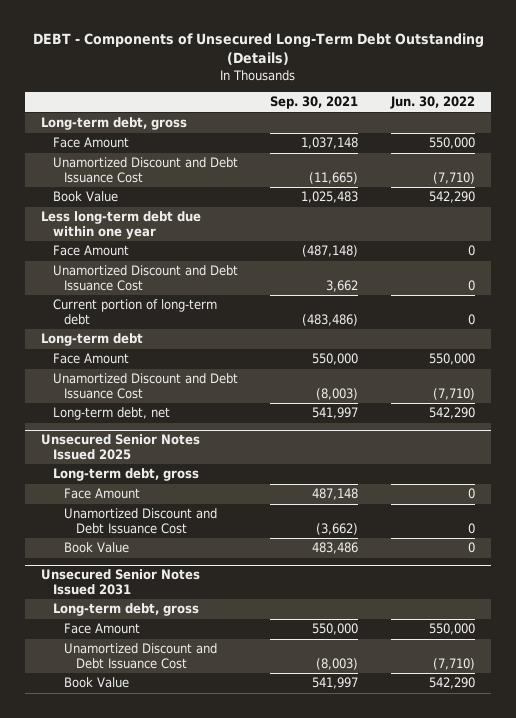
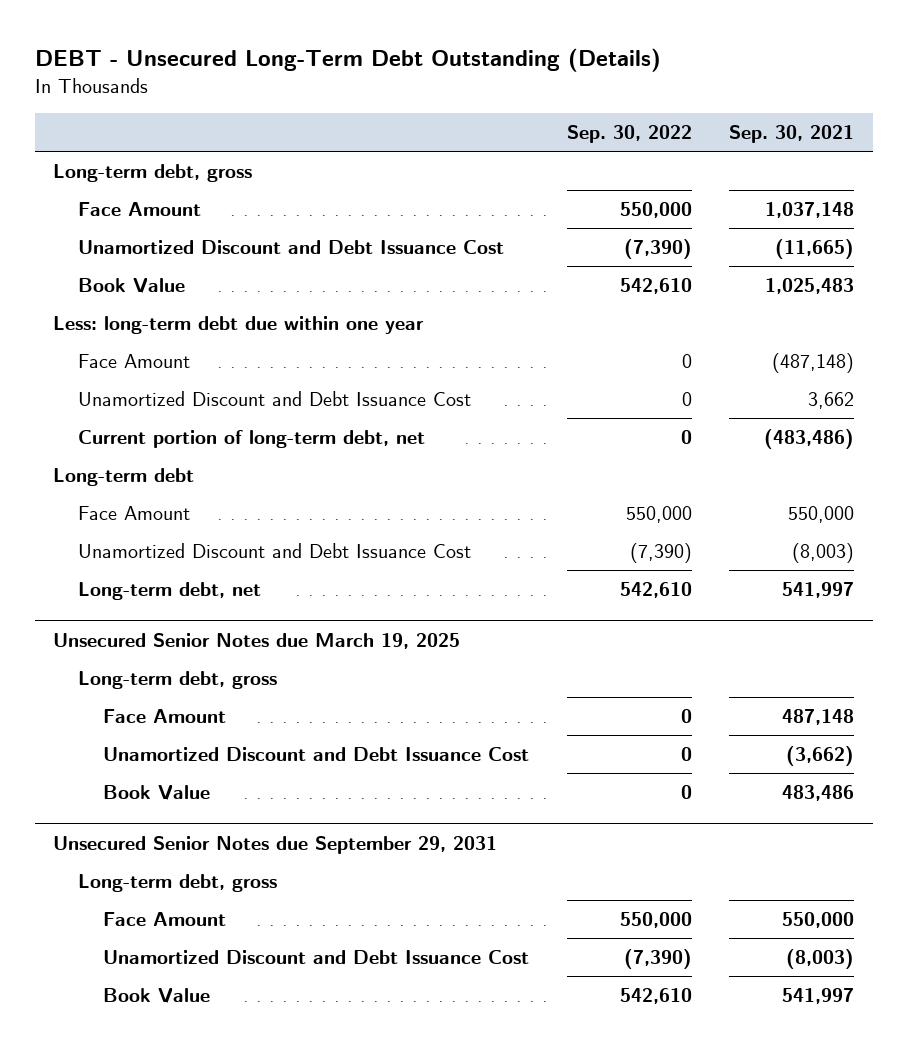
- DEBT - Components of Unsecured Long-Term Debt Outstanding (Details)
+ DEBT - Unsecured Long-Term Debt Outstanding (Details)
- | Sep. 30, 2021 | Jun. 30, 2022
+ | Sep. 30, 2022 | Sep. 30, 2021
- Less long-term debt due within one year
+ Less: long-term debt due within one year
- Current portion of long-term debt | (483,486) | 0
+ Current portion of long-term debt, net | 0 | (483,486)
- Unsecured Senior Notes Issued 2025
+ Unsecured Senior Notes due March 19, 2025
- Unsecured Senior Notes Issued 2031
+ Unsecured Senior Notes due September 29, 2031

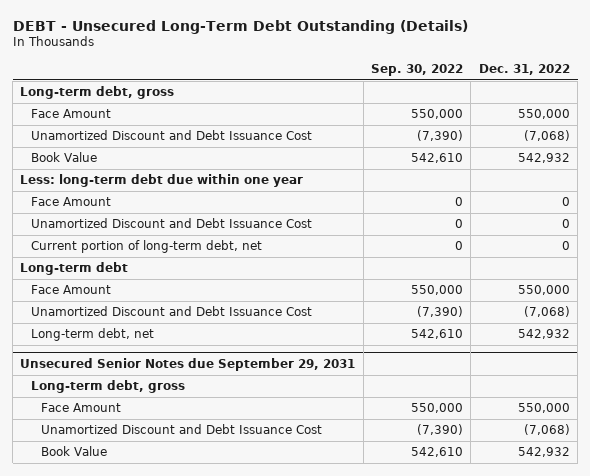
- | Sep. 30, 2022 | Sep. 30, 2021
+ | Sep. 30, 2022 | Dec. 31, 2022
- Unsecured Senior Notes due March 19, 2025
- Long-term debt, gross
- Face Amount | 0 | 487,148
- Unamortized Discount and Debt Issuance Cost | 0 | (3,662)
- Book Value | 0 | 483,486

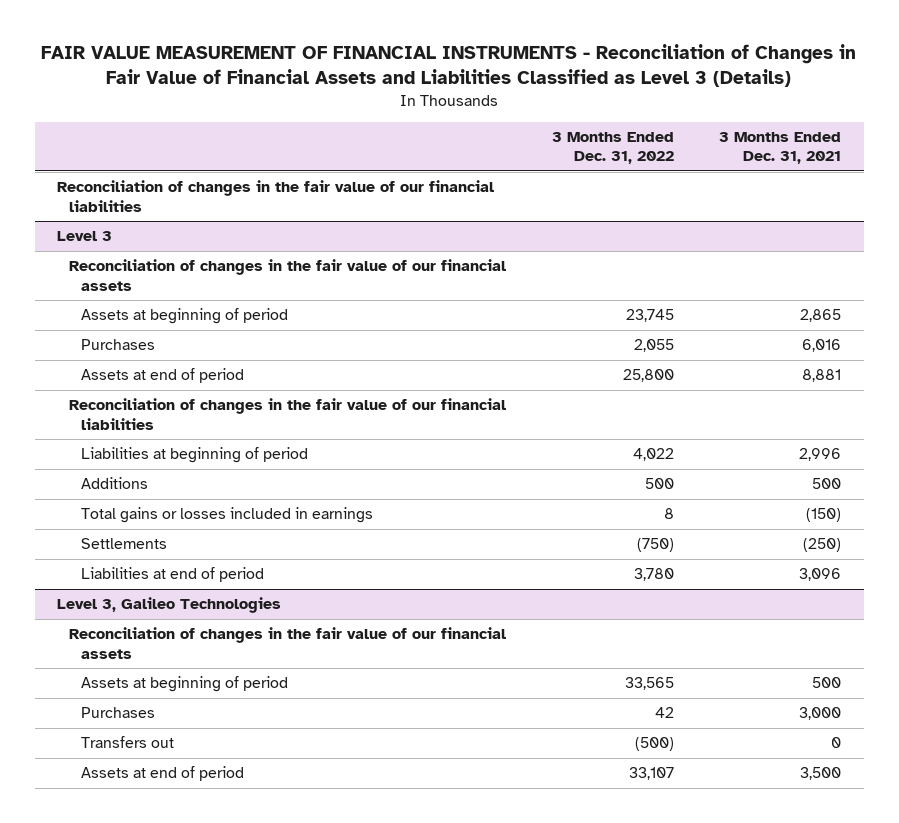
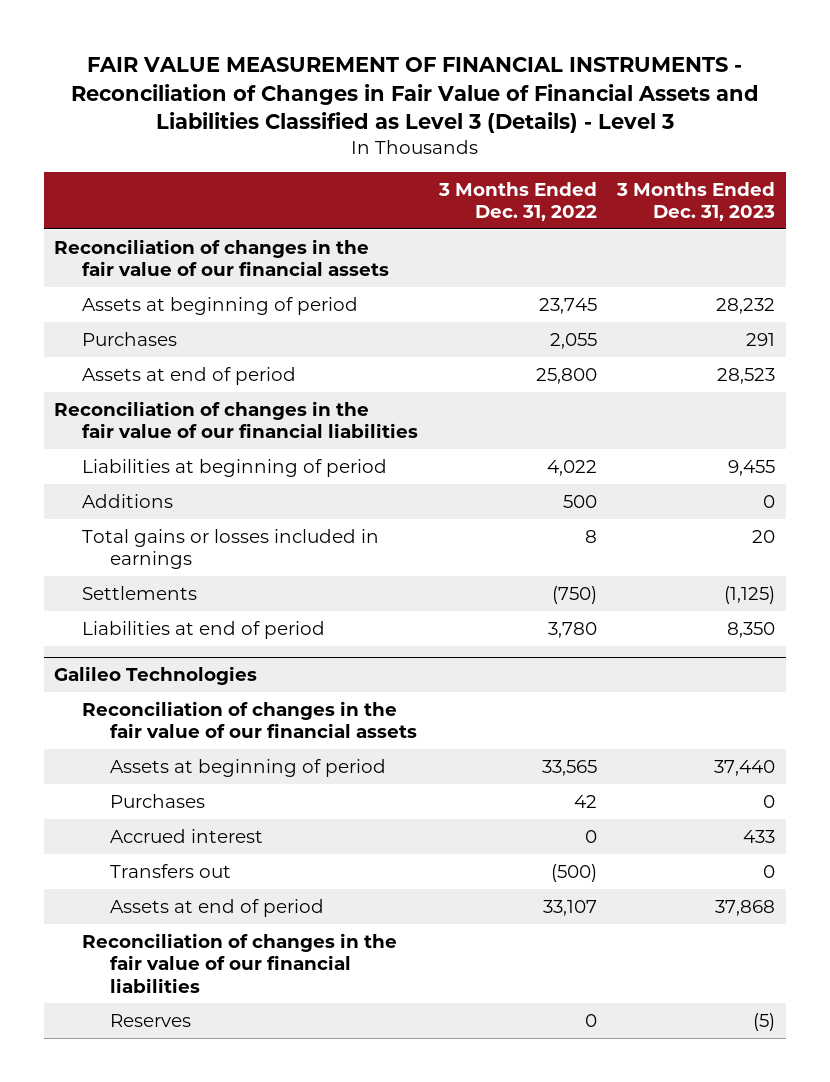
- FAIR VALUE MEASUREMENT OF FINANCIAL INSTRUMENTS - Reconciliation of Changes in Fair Value of Financial Assets and Liabilities Classified as Level 3 (Details)
+ FAIR VALUE MEASUREMENT OF FINANCIAL INSTRUMENTS - Reconciliation of Changes in Fair Value of Financial Assets and Liabilities Classified as Level 3 (Details) - Level 3
- | 3 Months Ended Dec. 31, 2022 | 3 Months Ended Dec. 31, 2021
+ | 3 Months Ended Dec. 31, 2022 | 3 Months Ended Dec. 31, 2023
- Reconciliation of changes in the fair value of our financial liabilities
- Level 3
- Level 3, Galileo Technologies
+ Galileo Technologies
+ Accrued interest | 0 | 433
+ Reconciliation of changes in the fair value of our financial liabilities
+ Reserves | 0 | (5)

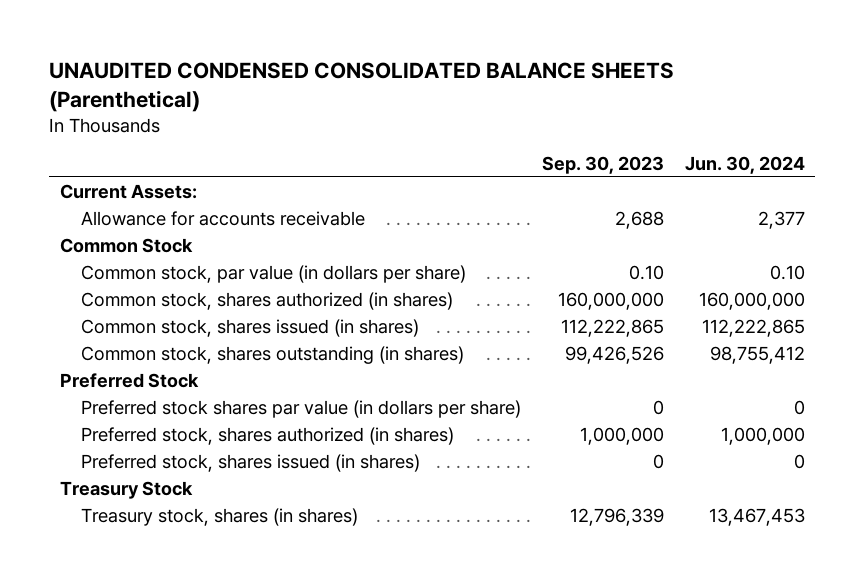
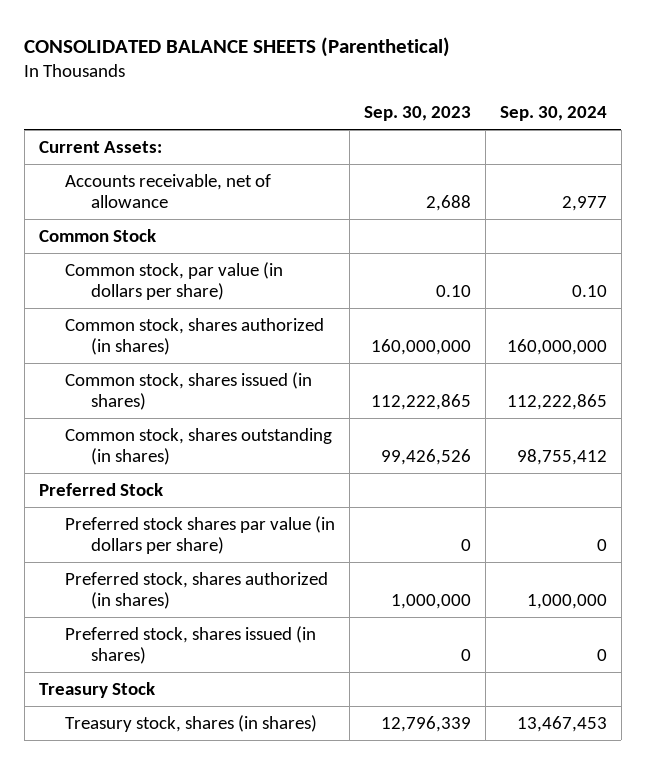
- UNAUDITED CONDENSED CONSOLIDATED BALANCE SHEETS (Parenthetical)
+ CONSOLIDATED BALANCE SHEETS (Parenthetical)
- | Sep. 30, 2023 | Jun. 30, 2024
+ | Sep. 30, 2023 | Sep. 30, 2024
- Allowance for accounts receivable | 2,688 | 2,377
+ Accounts receivable, net of allowance | 2,688 | 2,977

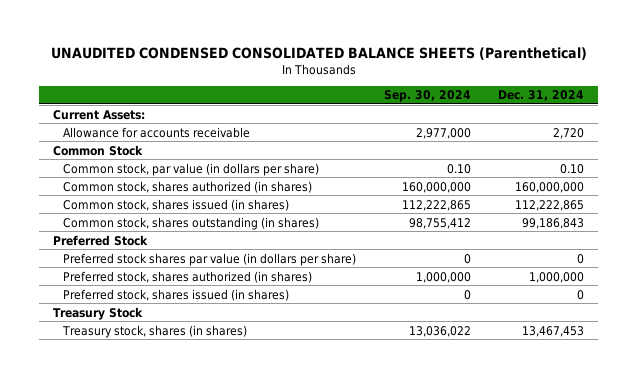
- CONSOLIDATED BALANCE SHEETS (Parenthetical)
+ UNAUDITED CONDENSED CONSOLIDATED BALANCE SHEETS (Parenthetical)
- | Sep. 30, 2023 | Sep. 30, 2024
+ | Sep. 30, 2024 | Dec. 31, 2024
- Accounts receivable, net of allowance | 2,688 | 2,977
+ Allowance for accounts receivable | 2,977,000 | 2,720
- Treasury stock, shares (in shares) | 12,796,339 | 13,467,453
+ Treasury stock, shares (in shares) | 13,036,022 | 13,467,453

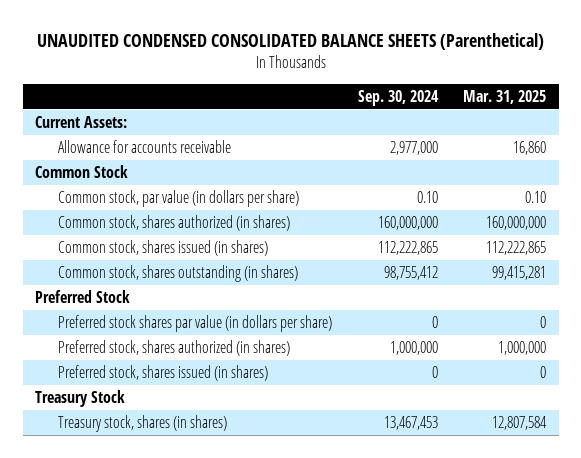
- | Sep. 30, 2024 | Dec. 31, 2024
+ | Sep. 30, 2024 | Mar. 31, 2025
- Treasury stock, shares (in shares) | 13,036,022 | 13,467,453
+ Treasury stock, shares (in shares) | 13,467,453 | 12,807,584

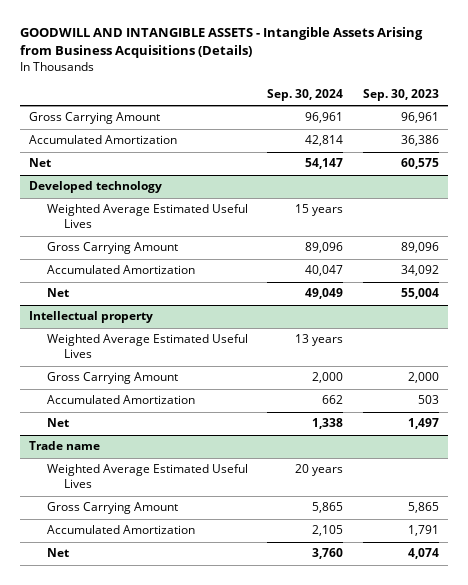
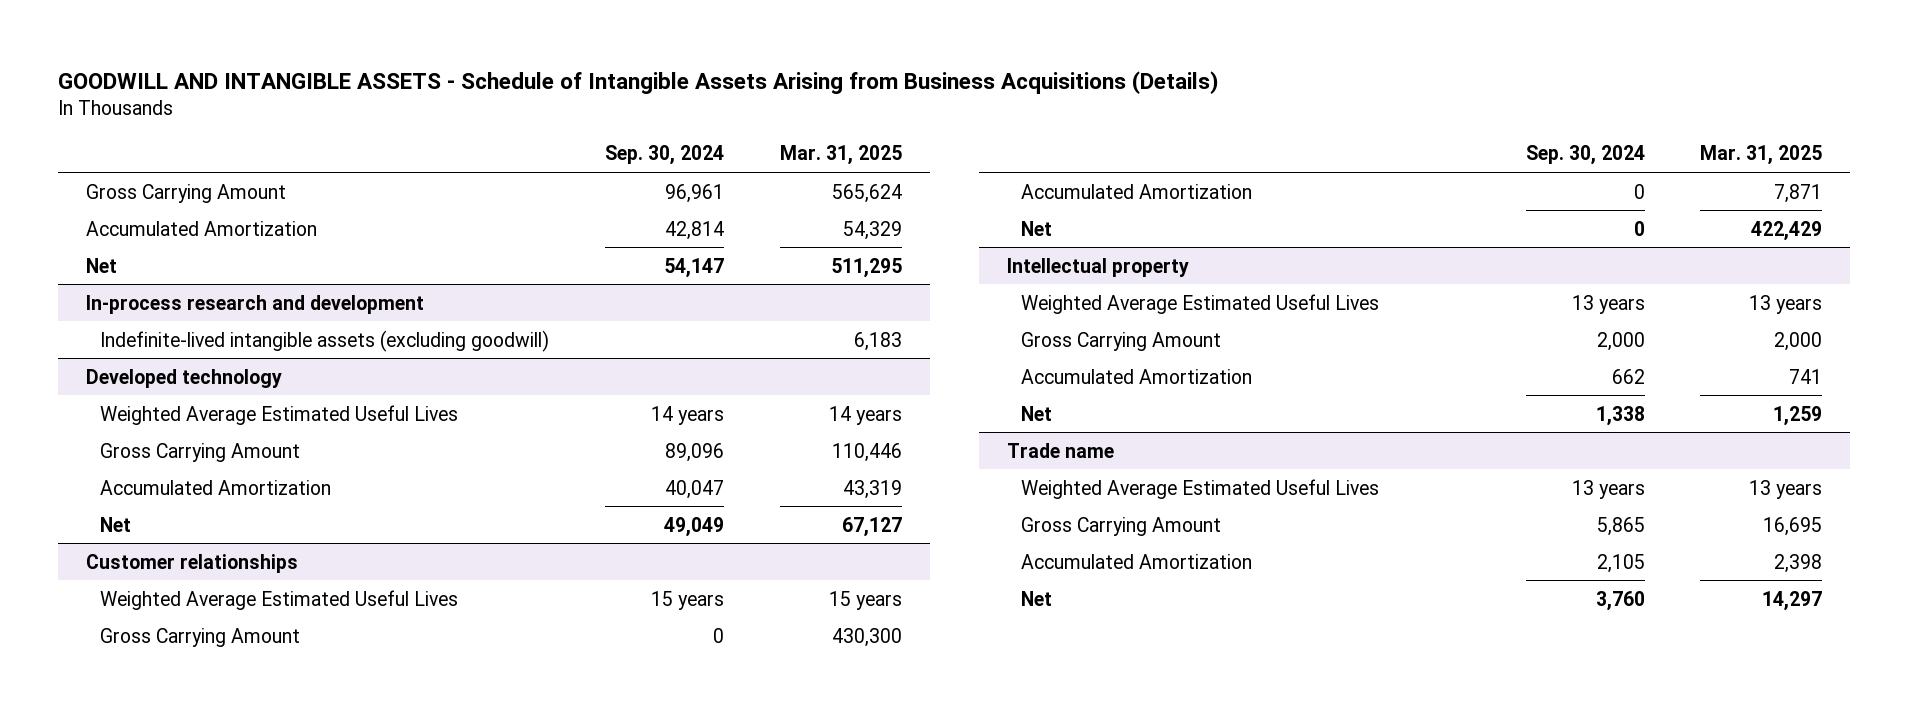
- GOODWILL AND INTANGIBLE ASSETS - Intangible Assets Arising from Business Acquisitions (Details)
+ GOODWILL AND INTANGIBLE ASSETS - Schedule of Intangible Assets Arising from Business Acquisitions (Details)
- | Sep. 30, 2024 | Sep. 30, 2023
+ | Sep. 30, 2024 | Mar. 31, 2025
+ In-process research and development
+ Indefinite-lived intangible assets (excluding goodwill) | | 6,183
@ Developed technology
- Weighted Average Estimated Useful Lives | 15 years |
+ Weighted Average Estimated Useful Lives | 14 years | 14 years
+ Customer relationships
+ Weighted Average Estimated Useful Lives | 15 years | 15 years
+ Gross Carrying Amount | 0 | 430,300
+ Accumulated Amortization | 0 | 7,871
+ Net | 0 | 422,429
@ Trade name
- Weighted Average Estimated Useful Lives | 20 years |
+ Weighted Average Estimated Useful Lives | 13 years | 13 years

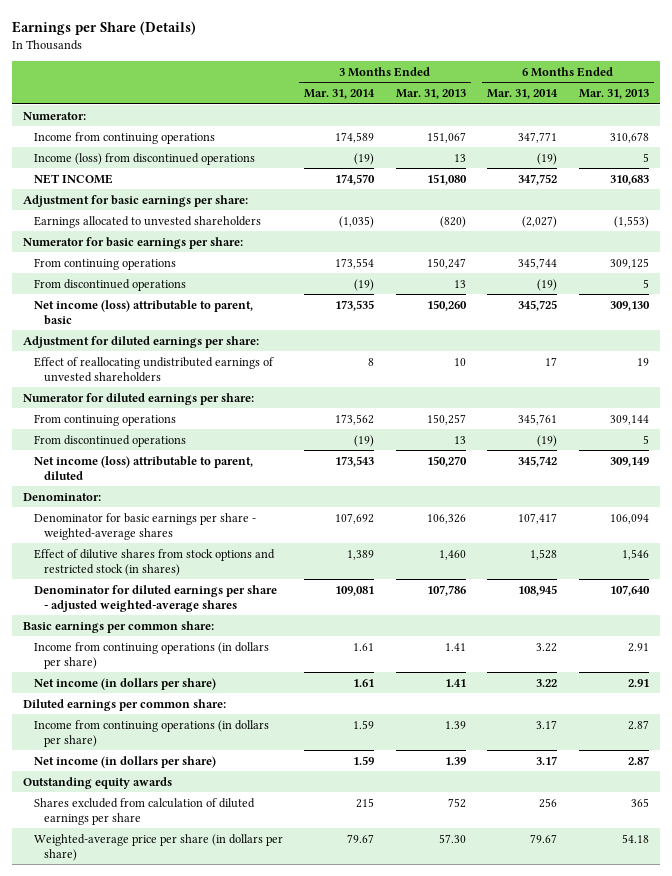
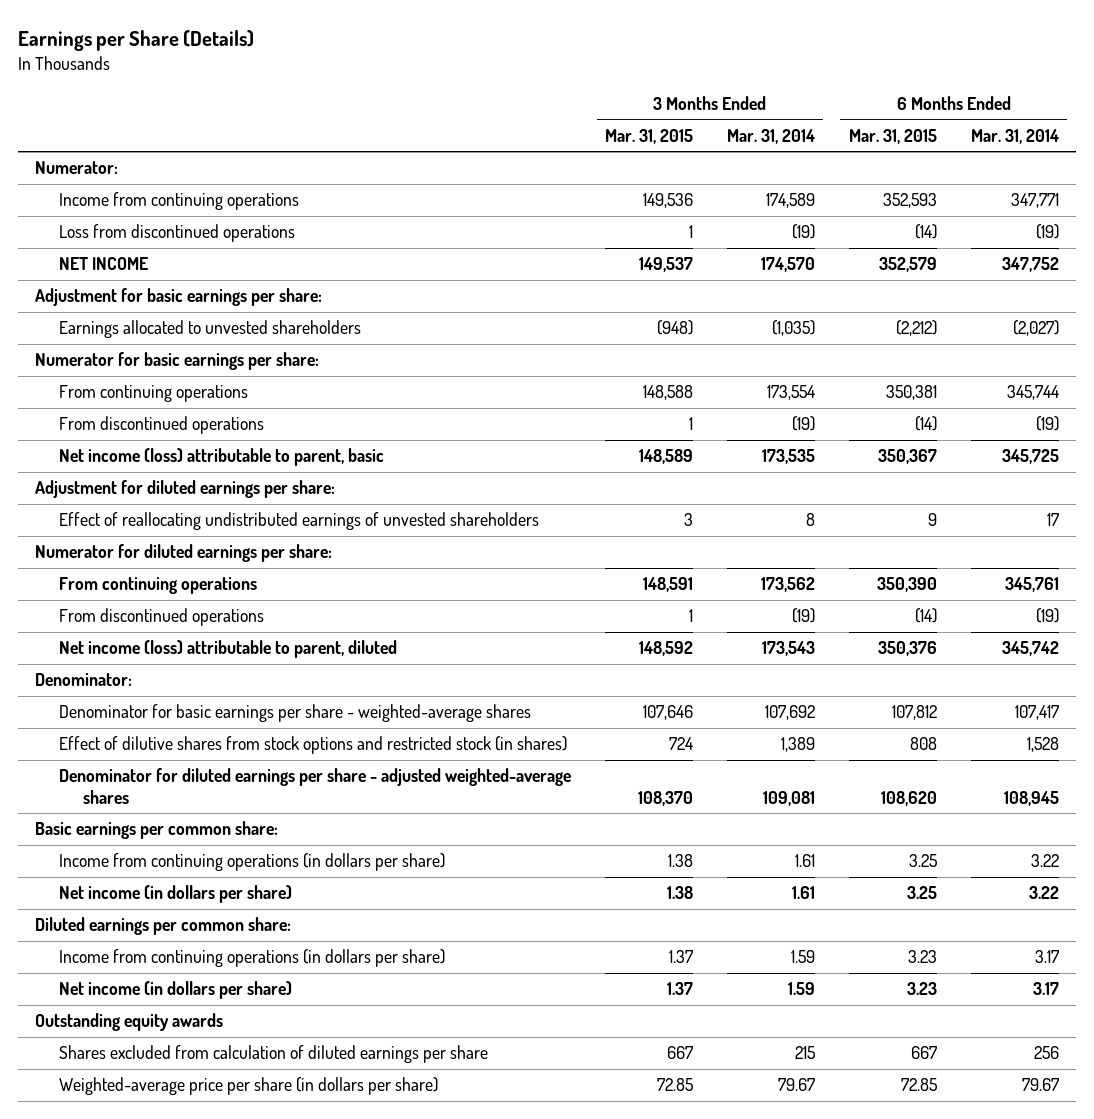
- | 3 Months Ended Mar. 31, 2014 | 3 Months Ended Mar. 31, 2013 | 6 Months Ended Mar. 31, 2014 | 6 Months Ended Mar. 31, 2013
+ | 3 Months Ended Mar. 31, 2015 | 3 Months Ended Mar. 31, 2014 | 6 Months Ended Mar. 31, 2015 | 6 Months Ended Mar. 31, 2014
- Income (loss) from discontinued operations | (19) | 13 | (19) | 5
+ Loss from discontinued operations | 1 | (19) | (14) | (19)

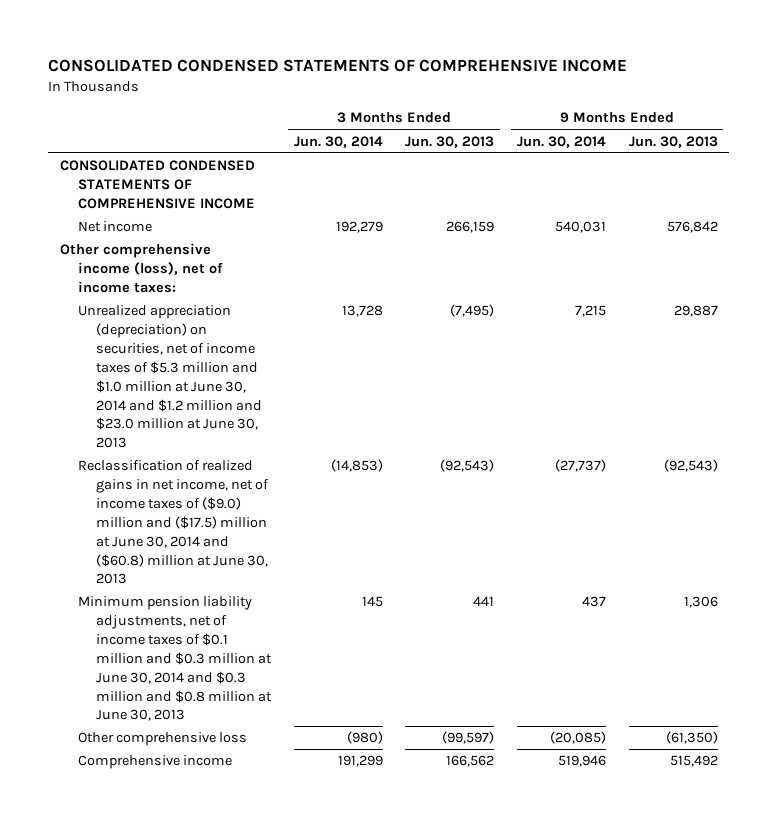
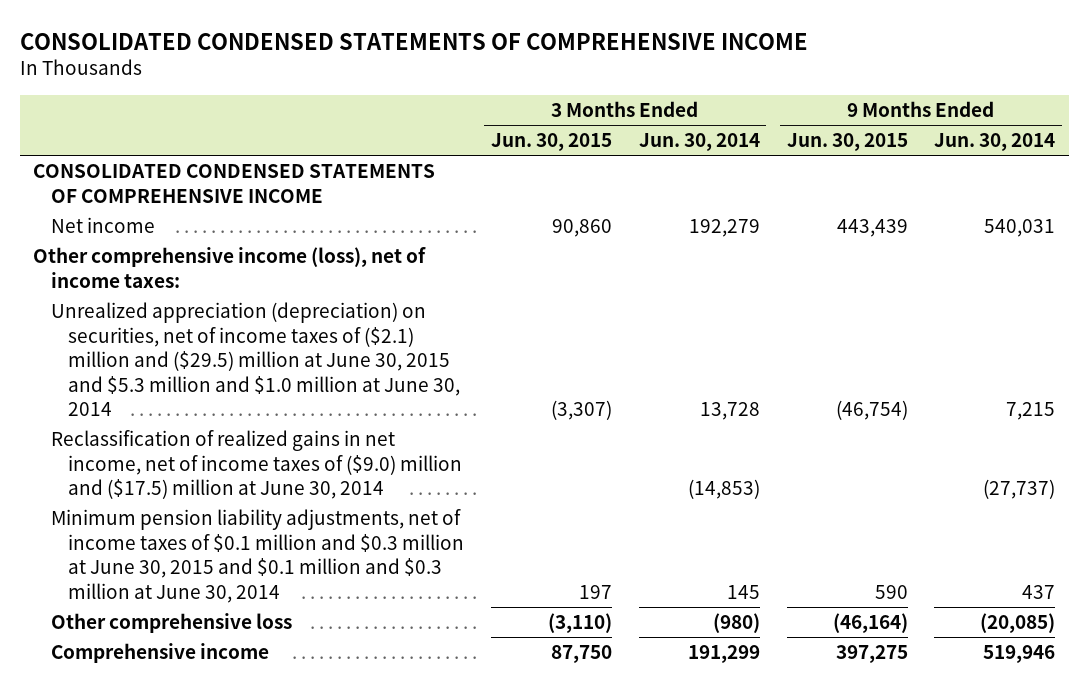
- | 3 Months Ended Jun. 30, 2014 | 3 Months Ended Jun. 30, 2013 | 9 Months Ended Jun. 30, 2014 | 9 Months Ended Jun. 30, 2013
+ | 3 Months Ended Jun. 30, 2015 | 3 Months Ended Jun. 30, 2014 | 9 Months Ended Jun. 30, 2015 | 9 Months Ended Jun. 30, 2014
- Unrealized appreciation (depreciation) on securities, net of income taxes of $5.3 million and $1.0 million at June 30, 2014 and $1.2 million and $23.0 million at June 30, 2013 | 13,728 | (7,495) | 7,215 | 29,887
- Reclassification of realized gains in net income, net of income taxes of ($9.0) million and ($17.5) million at June 30, 2014 and ($60.8) million at June 30, 2013 | (14,853) | (92,543) | (27,737) | (92,543)
- Minimum pension liability adjustments, net of income taxes of $0.1 million and $0.3 million at June 30, 2014 and $0.3 million and $0.8 million at June 30, 2013 | 145 | 441 | 437 | 1,306
+ Unrealized appreciation (depreciation) on securities, net of income taxes of ($2.1) million and ($29.5) million at June 30, 2015 and $5.3 million and $1.0 million at June 30, 2014 | (3,307) | 13,728 | (46,754) | 7,215
+ Reclassification of realized gains in net income, net of income taxes of ($9.0) million and ($17.5) million at June 30, 2014 | | (14,853) | | (27,737)
+ Minimum pension liability adjustments, net of income taxes of $0.1 million and $0.3 million at June 30, 2015 and $0.1 million and $0.3 million at June 30, 2014 | 197 | 145 | 590 | 437

